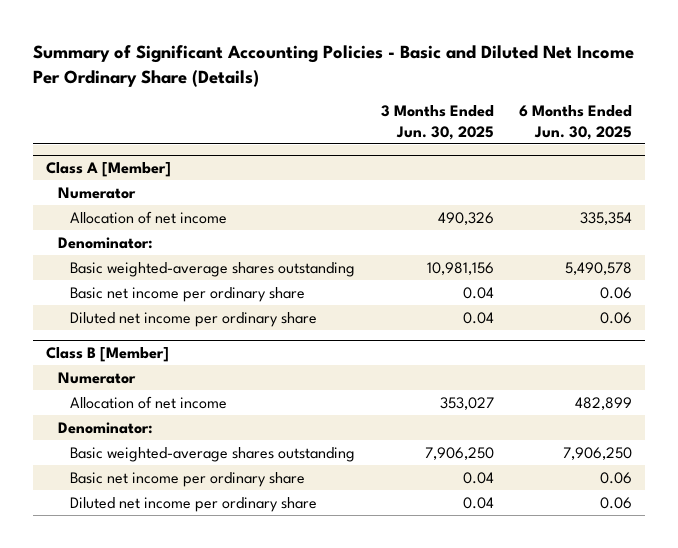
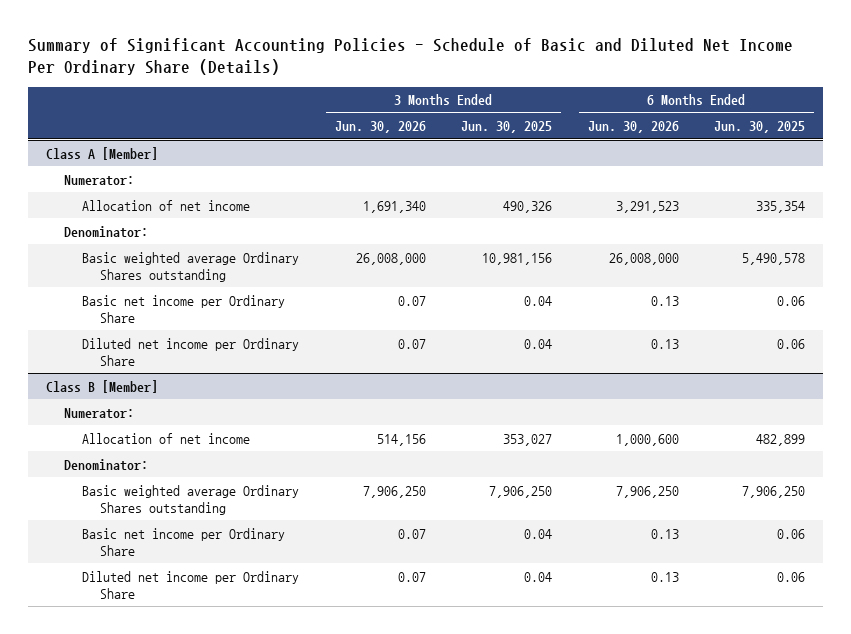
- Summary of Significant Accounting Policies - Basic and Diluted Net Income Per Ordinary Share (Details)
+ Summary of Significant Accounting Policies - Schedule of Basic and Diluted Net Income Per Ordinary Share (Details)
- | 3 Months Ended Jun. 30, 2025 | 6 Months Ended Jun. 30, 2025
+ | 3 Months Ended Jun. 30, 2026 | 3 Months Ended Jun. 30, 2025 | 6 Months Ended Jun. 30, 2026 | 6 Months Ended Jun. 30, 2025
@ Class A [Member]
- Numerator
+ Numerator:
- Basic weighted-average shares outstanding | 10,981,156 | 5,490,578
- Basic net income per ordinary share | 0.04 | 0.06
- Diluted net income per ordinary share | 0.04 | 0.06
+ Basic weighted average Ordinary Shares outstanding | 26,008,000 | 10,981,156 | 26,008,000 | 5,490,578
+ Basic net income per Ordinary Share | 0.07 | 0.04 | 0.13 | 0.06
+ Diluted net income per Ordinary Share | 0.07 | 0.04 | 0.13 | 0.06
@ Class B [Member]
- Numerator
+ Numerator:
- Basic weighted-average shares outstanding | 7,906,250 | 7,906,250
- Basic net income per ordinary share | 0.04 | 0.06
- Diluted net income per ordinary share | 0.04 | 0.06
+ Basic weighted average Ordinary Shares outstanding | 7,906,250 | 7,906,250 | 7,906,250 | 7,906,250
+ Basic net income per Ordinary Share | 0.07 | 0.04 | 0.13 | 0.06
+ Diluted net income per Ordinary Share | 0.07 | 0.04 | 0.13 | 0.06

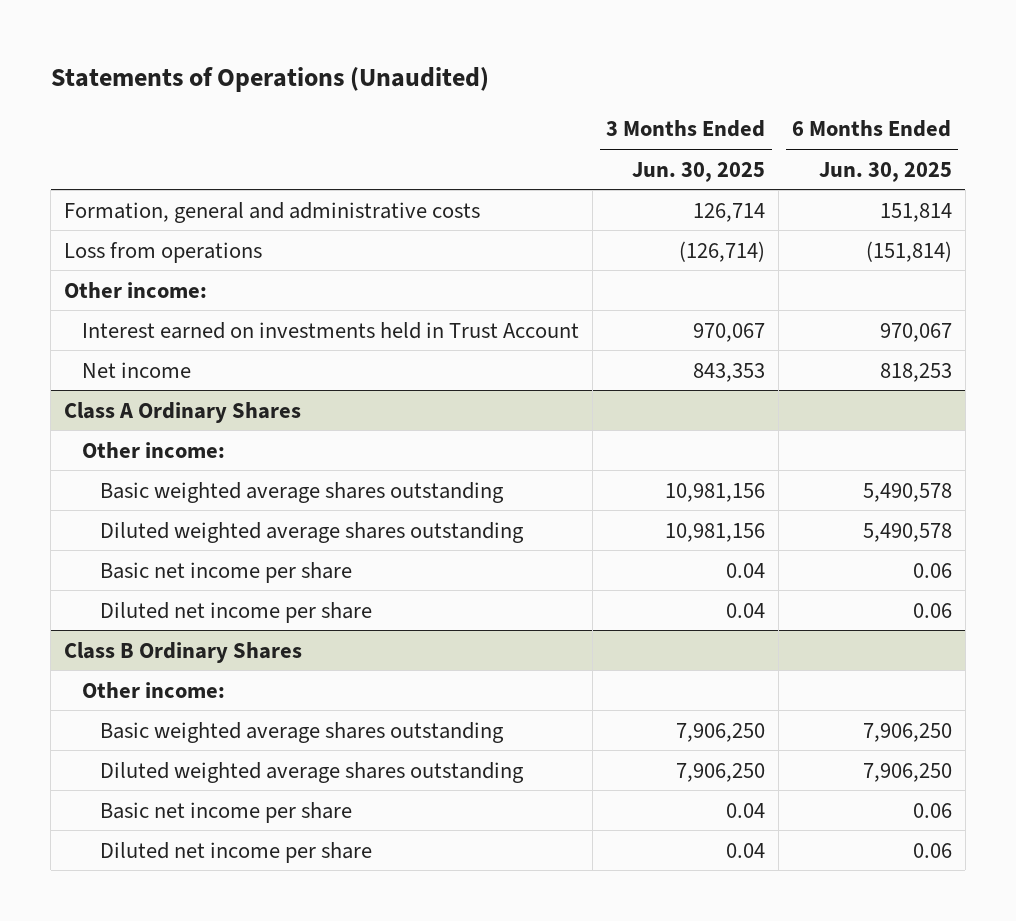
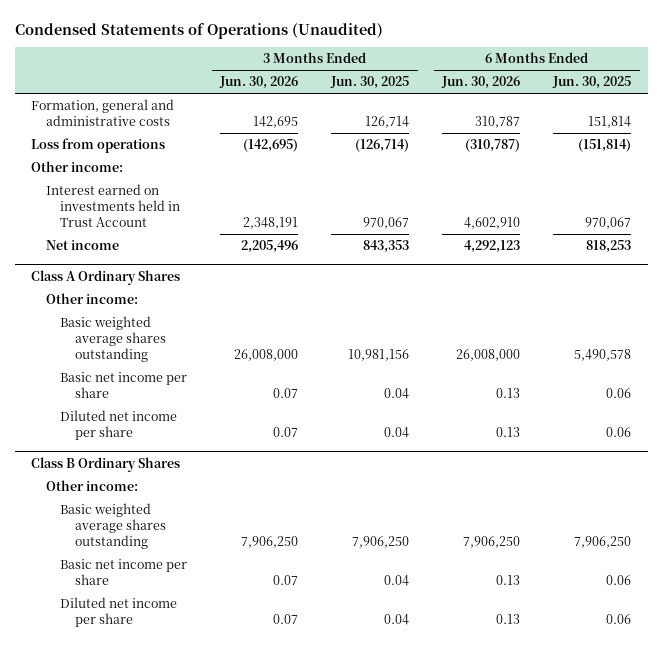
- Statements of Operations (Unaudited)
+ Condensed Statements of Operations (Unaudited)
- | 3 Months Ended Jun. 30, 2025 | 6 Months Ended Jun. 30, 2025
+ | 3 Months Ended Jun. 30, 2026 | 3 Months Ended Jun. 30, 2025 | 6 Months Ended Jun. 30, 2026 | 6 Months Ended Jun. 30, 2025
@ Class A Ordinary Shares
- Diluted weighted average shares outstanding | 10,981,156 | 5,490,578
@ Class B Ordinary Shares
- Diluted weighted average shares outstanding | 7,906,250 | 7,906,250

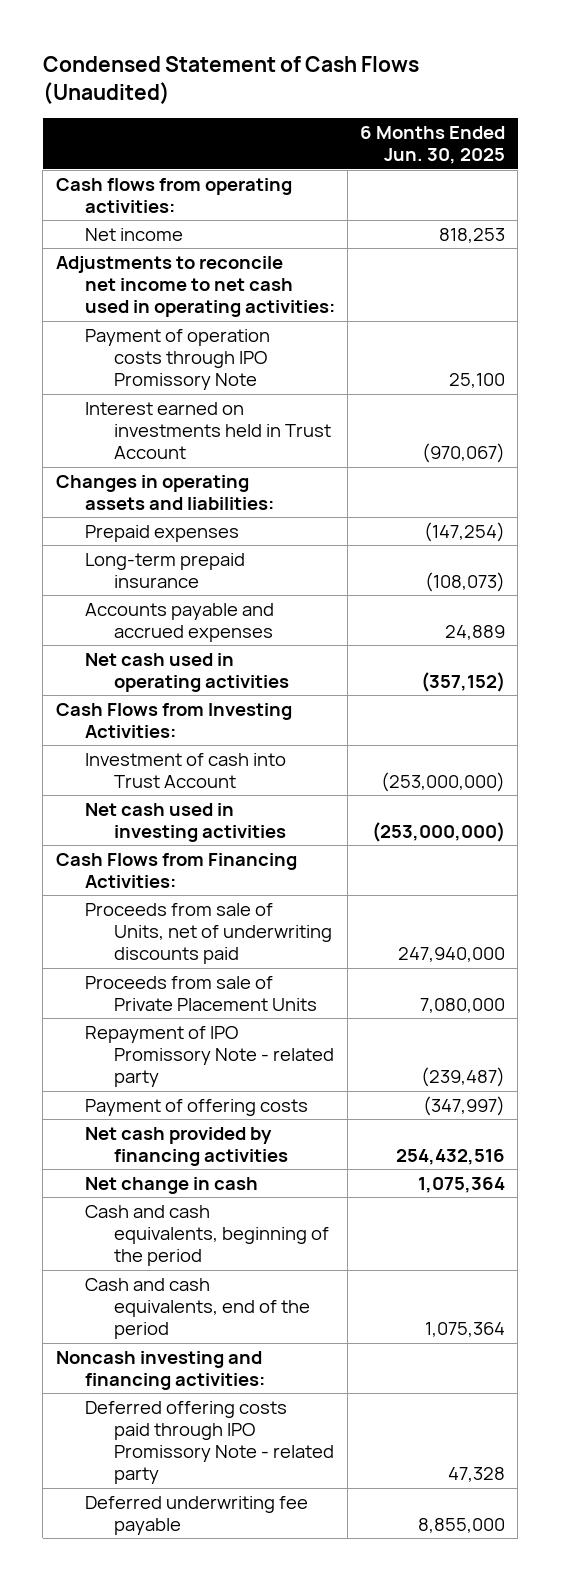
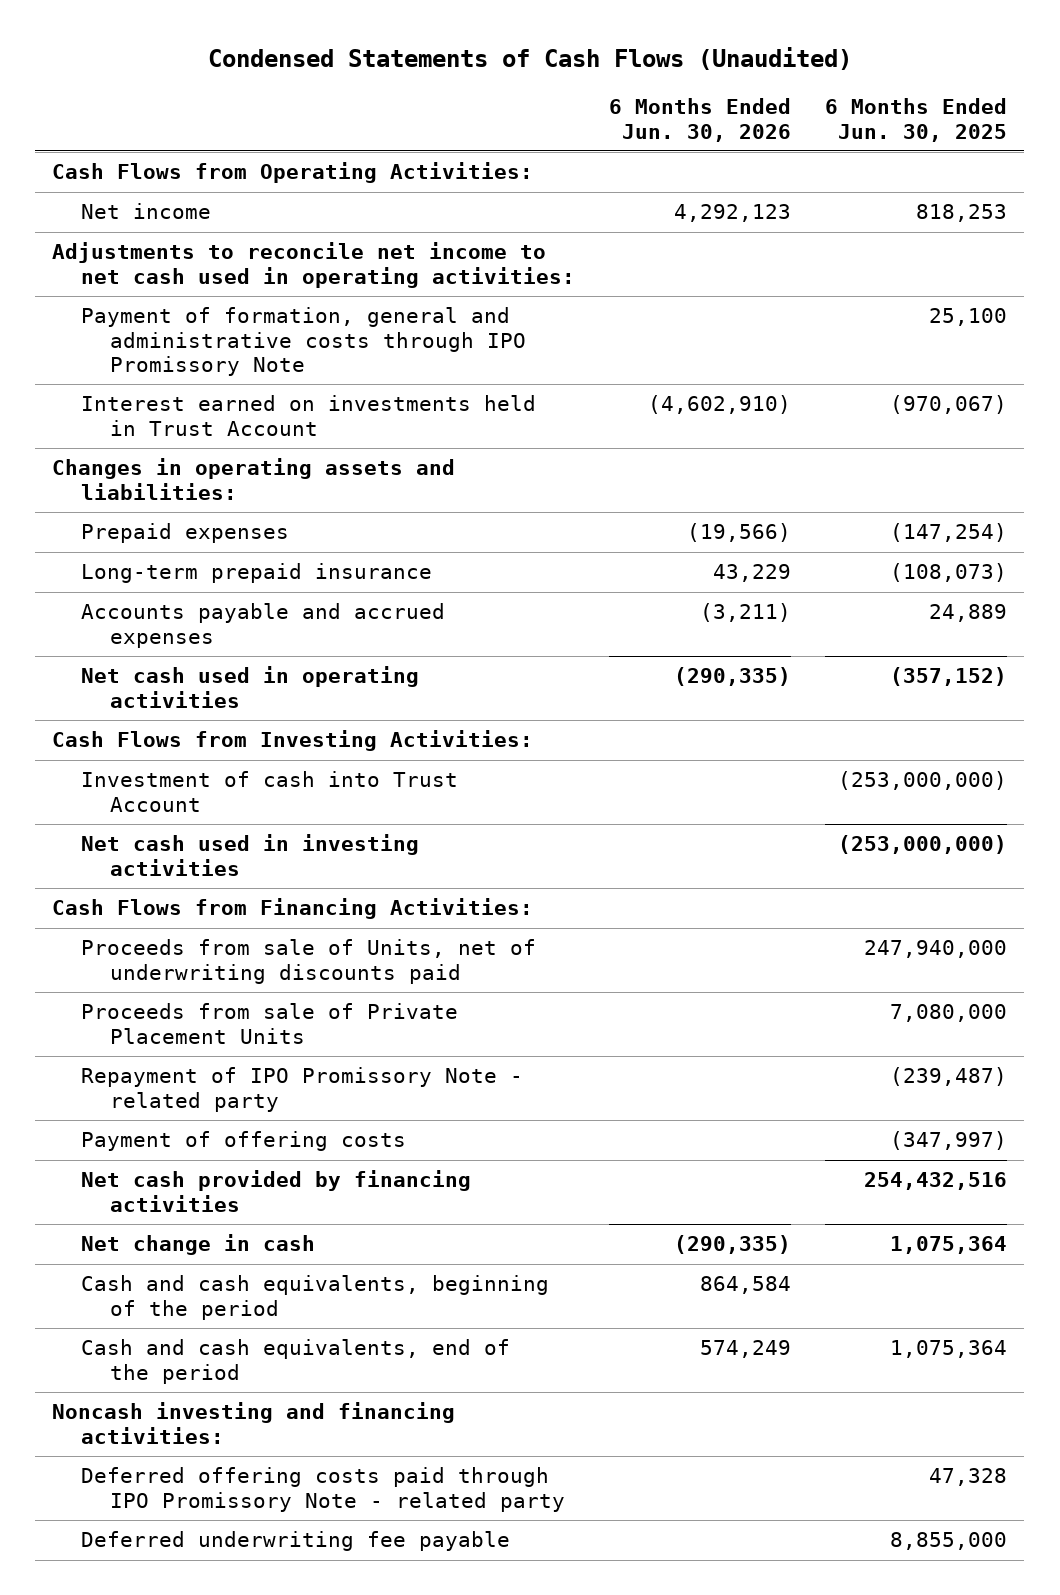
- Condensed Statement of Cash Flows (Unaudited)
+ Condensed Statements of Cash Flows (Unaudited)
- | 6 Months Ended Jun. 30, 2025
+ | 6 Months Ended Jun. 30, 2026 | 6 Months Ended Jun. 30, 2025
- Cash flows from operating activities:
+ Cash Flows from Operating Activities:
- Payment of operation costs through IPO Promissory Note | 25,100
+ Payment of formation, general and administrative costs through IPO Promissory Note | | 25,100

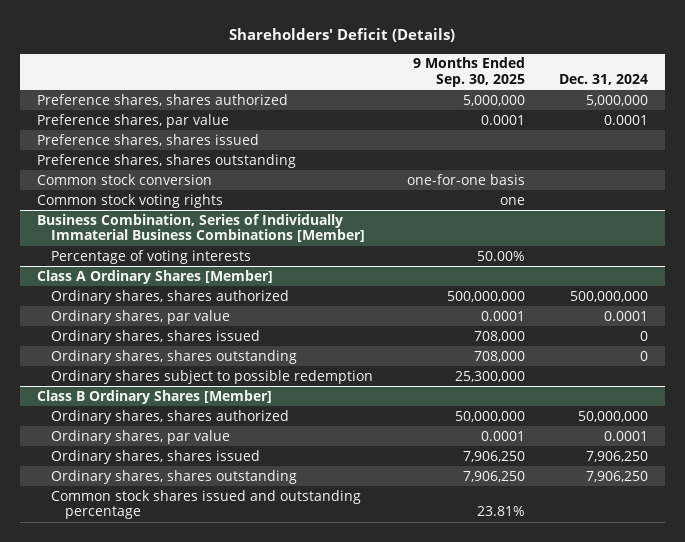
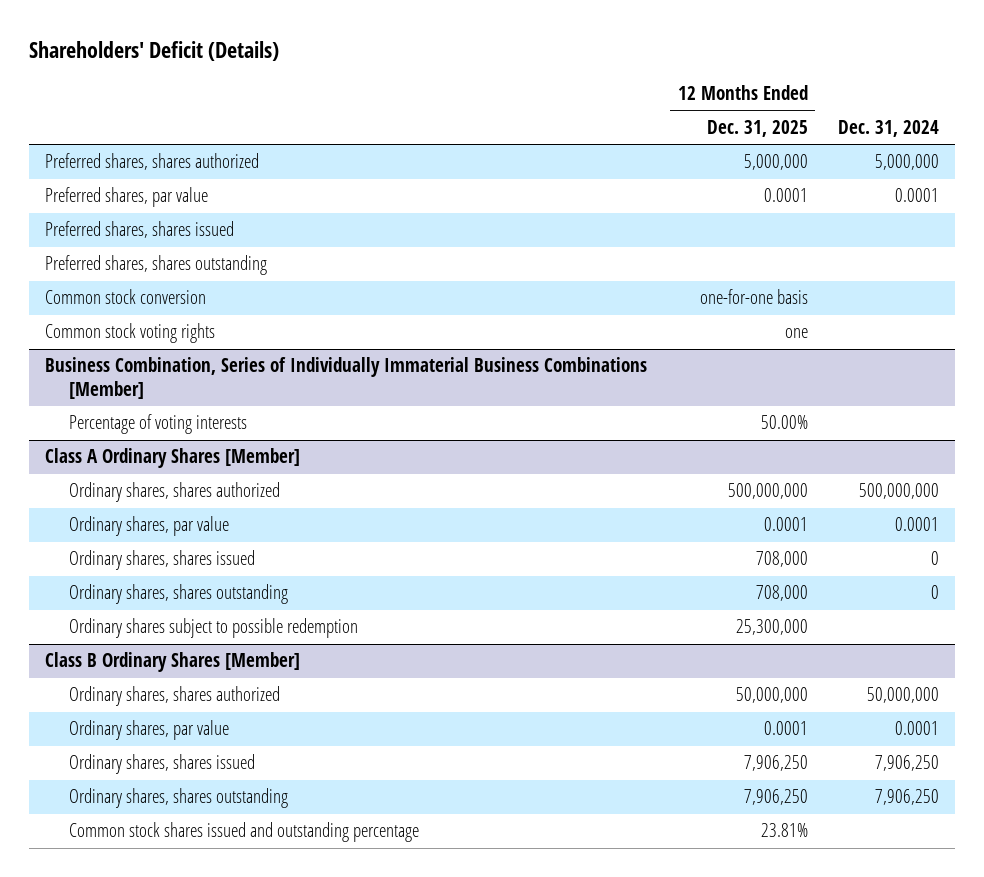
- | 9 Months Ended Sep. 30, 2025 | Dec. 31, 2024
+ | 12 Months Ended Dec. 31, 2025 | Dec. 31, 2024
- Preference shares, shares authorized | 5,000,000 | 5,000,000
- Preference shares, par value | 0.0001 | 0.0001
- Preference shares, shares issued
- Preference shares, shares outstanding
+ Preferred shares, shares authorized | 5,000,000 | 5,000,000
+ Preferred shares, par value | 0.0001 | 0.0001
+ Preferred shares, shares issued
+ Preferred shares, shares outstanding

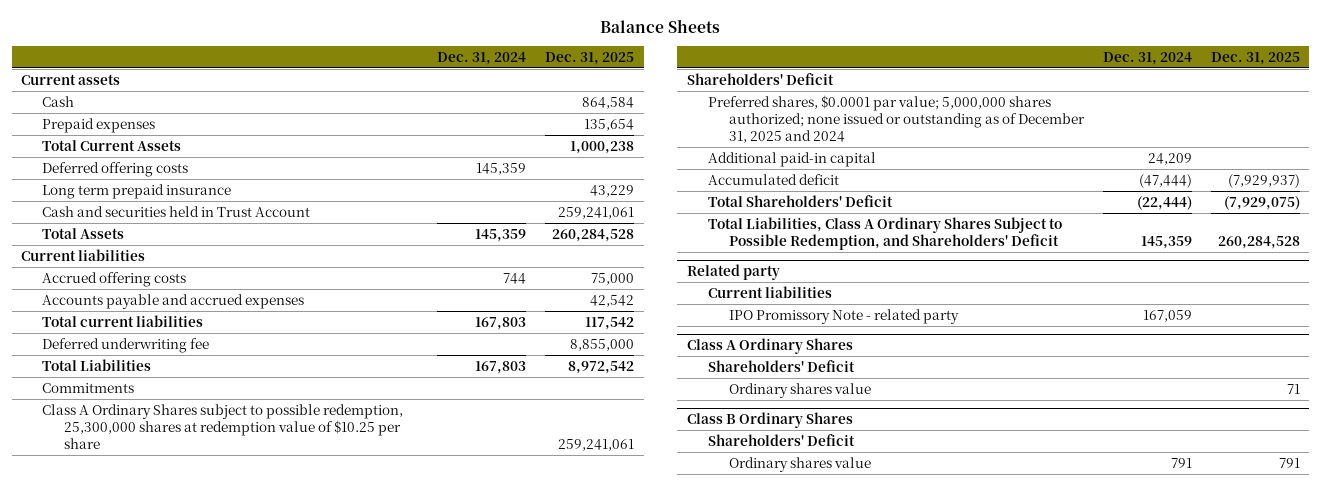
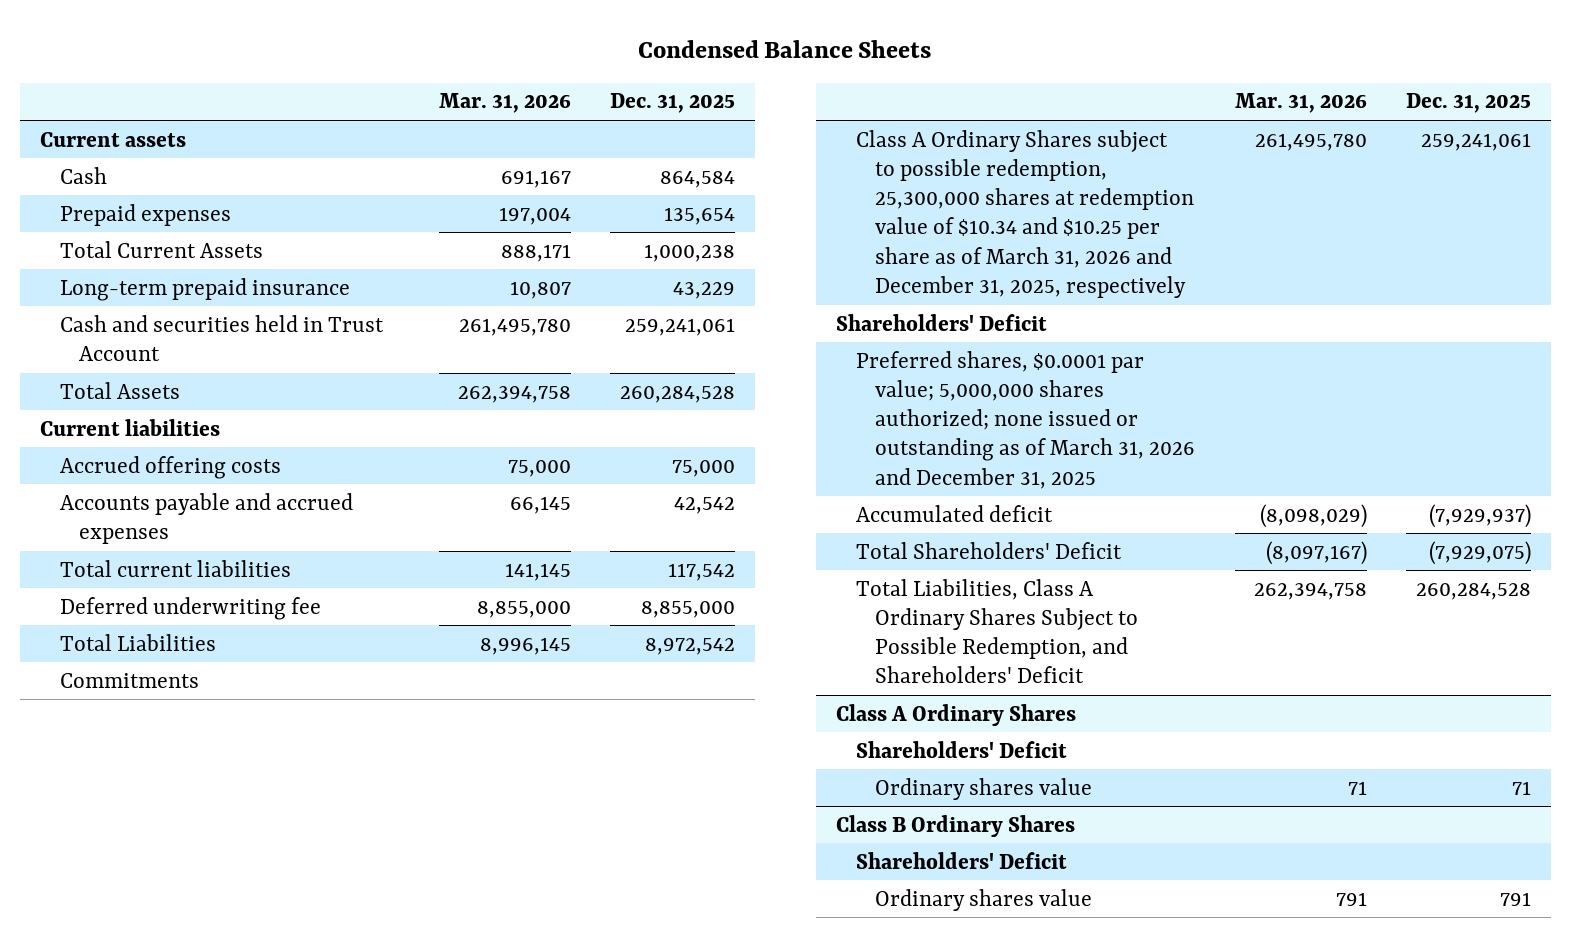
- Balance Sheets
+ Condensed Balance Sheets
- | Dec. 31, 2024 | Dec. 31, 2025
+ | Mar. 31, 2026 | Dec. 31, 2025
- Deferred offering costs | 145,359 |
- Long term prepaid insurance | | 43,229
+ Long-term prepaid insurance | 10,807 | 43,229
- Class A Ordinary Shares subject to possible redemption, 25,300,000 shares at redemption value of $10.25 per share | | 259,241,061
+ Class A Ordinary Shares subject to possible redemption, 25,300,000 shares at redemption value of $10.34 and $10.25 per share as of March 31, 2026 and December 31, 2025, respectively | 261,495,780 | 259,241,061
- Preferred shares, $0.0001 par value; 5,000,000 shares authorized; none issued or outstanding as of December 31, 2025 and 2024
- Additional paid-in capital | 24,209 |
+ Preferred shares, $0.0001 par value; 5,000,000 shares authorized; none issued or outstanding as of March 31, 2026 and December 31, 2025
- Related party
- Current liabilities
- IPO Promissory Note - related party | 167,059 |

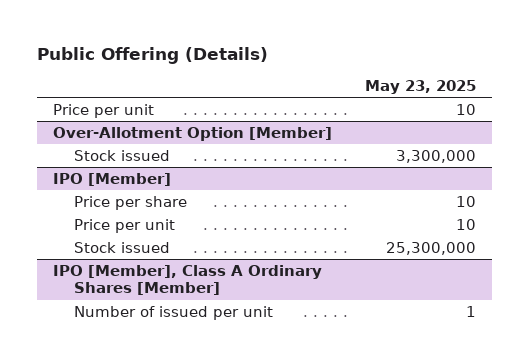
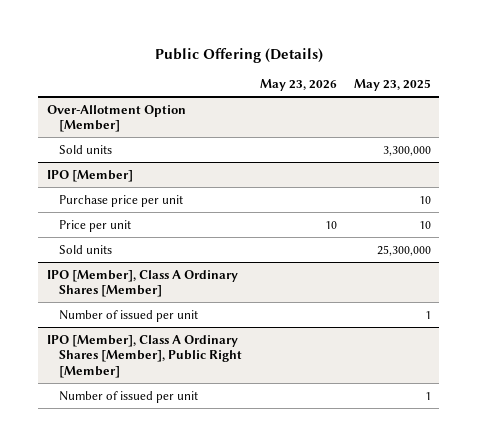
- | May 23, 2025
+ | May 23, 2026 | May 23, 2025
- Price per unit | 10
@ Over-Allotment Option [Member]
- Stock issued | 3,300,000
+ Sold units | | 3,300,000
@ IPO [Member]
- Price per share | 10
+ Purchase price per unit | | 10
- Stock issued | 25,300,000
+ Sold units | | 25,300,000
+ IPO [Member], Class A Ordinary Shares [Member], Public Right [Member]
+ Number of issued per unit | | 1

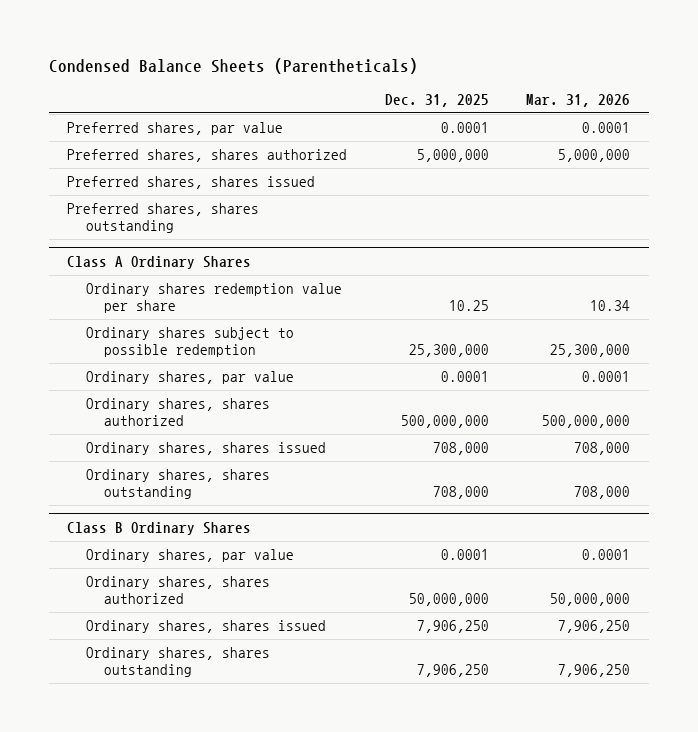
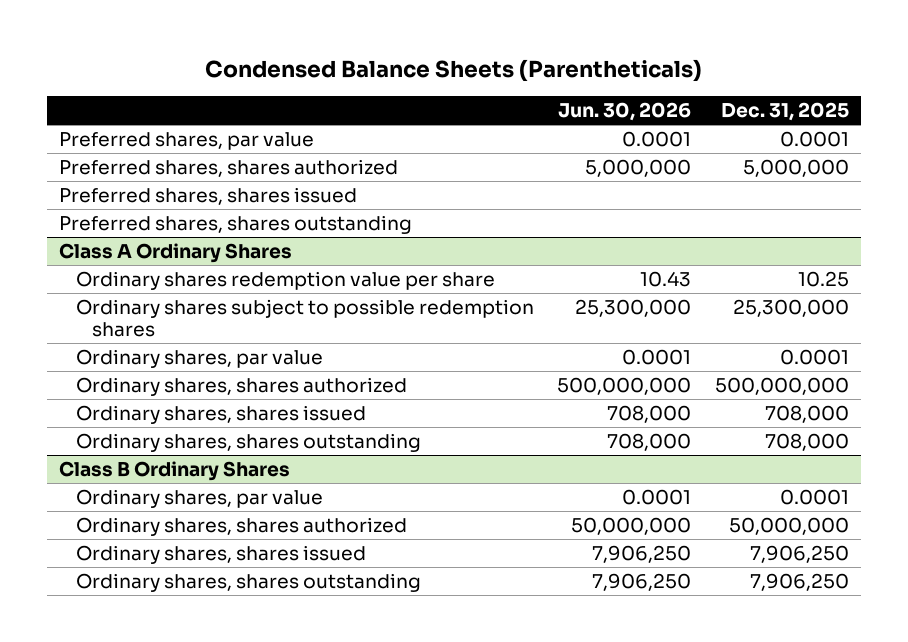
- | Dec. 31, 2025 | Mar. 31, 2026
+ | Jun. 30, 2026 | Dec. 31, 2025
@ Class A Ordinary Shares
- Ordinary shares subject to possible redemption | 25,300,000 | 25,300,000
+ Ordinary shares subject to possible redemption shares | 25,300,000 | 25,300,000

